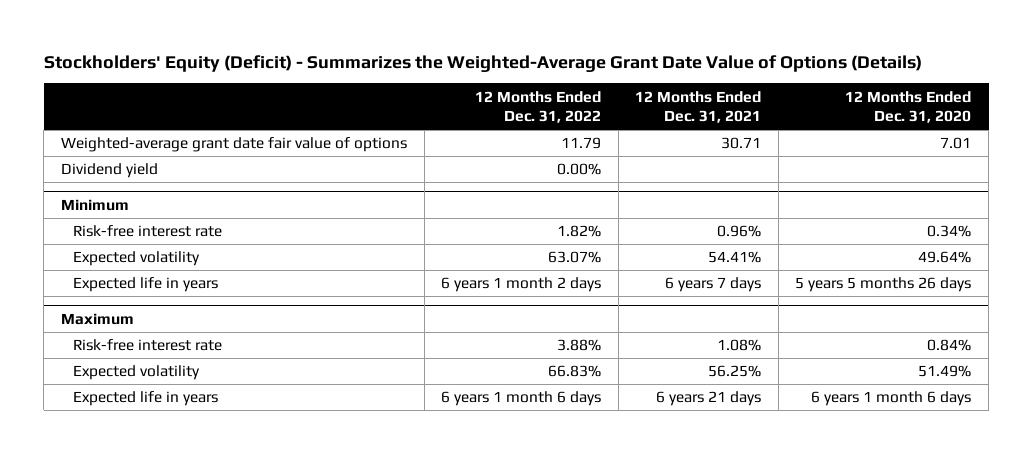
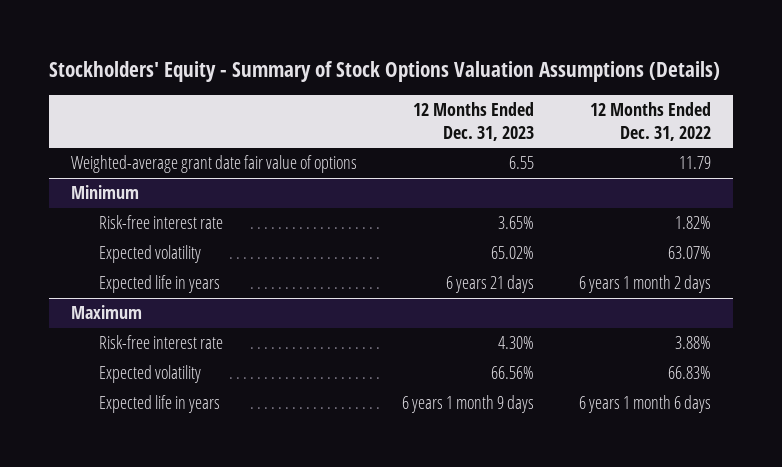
- Stockholders' Equity (Deficit) - Summarizes the Weighted-Average Grant Date Value of Options (Details)
+ Stockholders' Equity - Summary of Stock Options Valuation Assumptions (Details)
- | 12 Months Ended Dec. 31, 2022 | 12 Months Ended Dec. 31, 2021 | 12 Months Ended Dec. 31, 2020
+ | 12 Months Ended Dec. 31, 2023 | 12 Months Ended Dec. 31, 2022
- Dividend yield | 0.00% | |

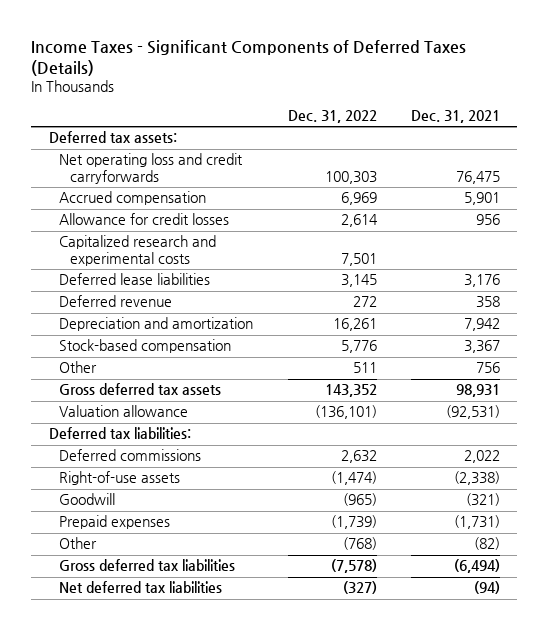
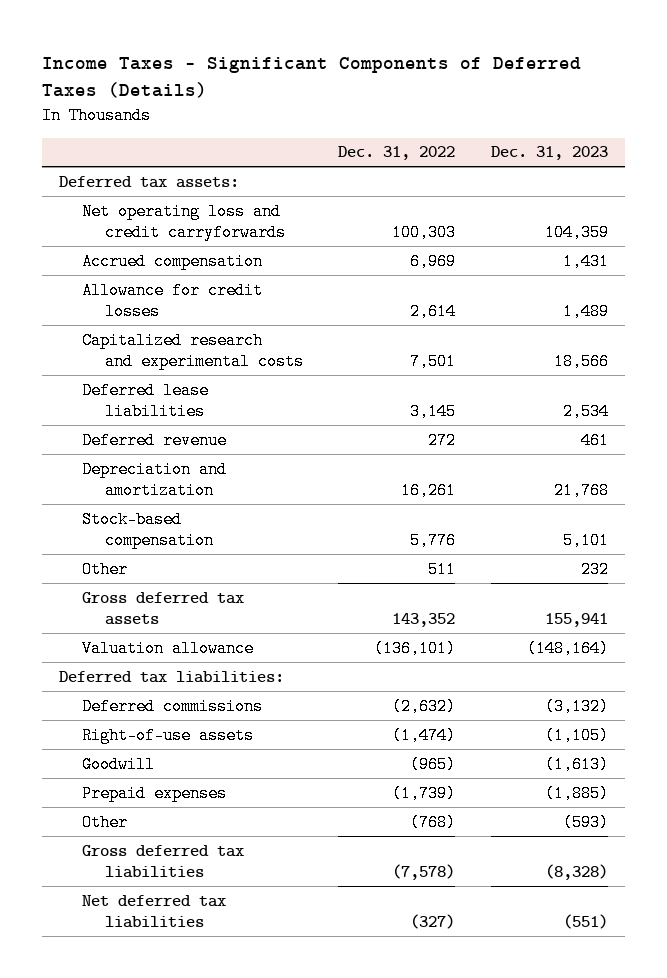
- | Dec. 31, 2022 | Dec. 31, 2021
+ | Dec. 31, 2022 | Dec. 31, 2023
- Deferred commissions | 2,632 | 2,022
+ Deferred commissions | (2,632) | (3,132)

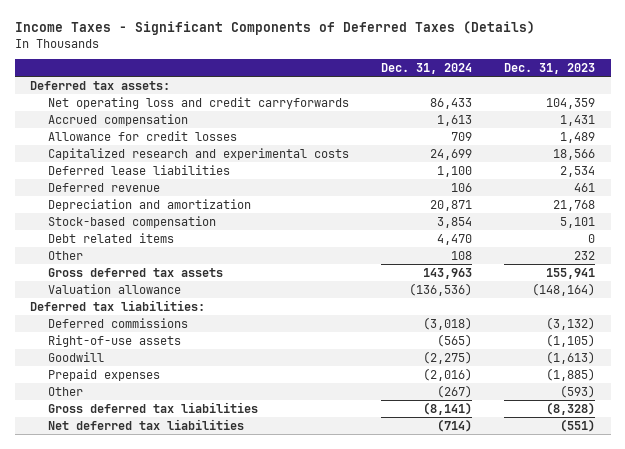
- | Dec. 31, 2022 | Dec. 31, 2023
+ | Dec. 31, 2024 | Dec. 31, 2023
+ Debt related items | 4,470 | 0

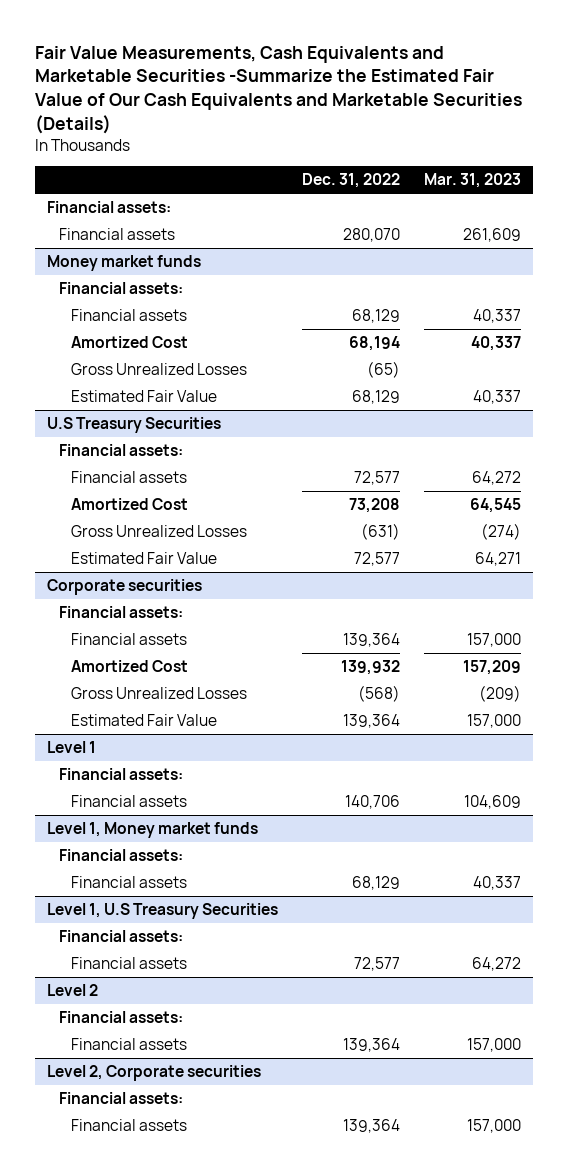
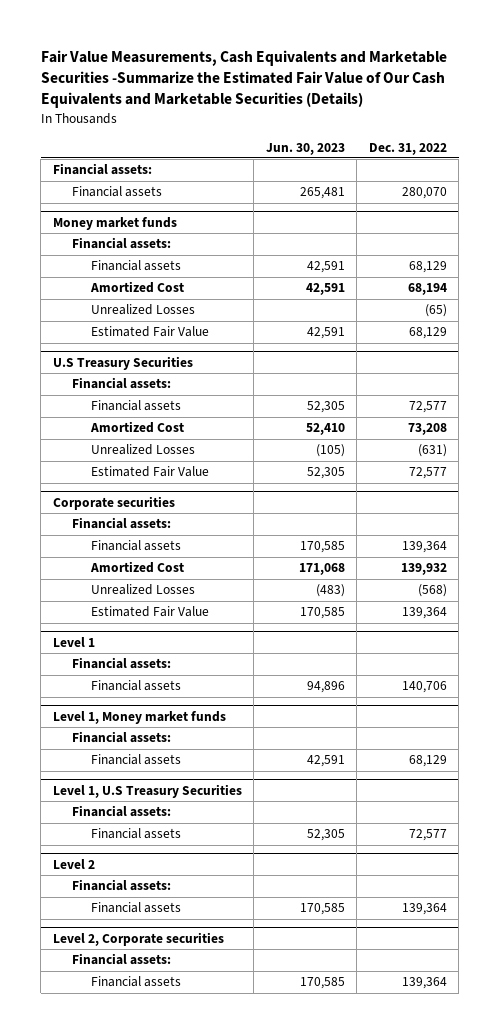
- | Dec. 31, 2022 | Mar. 31, 2023
+ | Jun. 30, 2023 | Dec. 31, 2022
@ Money market funds
- Gross Unrealized Losses | (65) |
+ Unrealized Losses | | (65)
@ U.S Treasury Securities
- Gross Unrealized Losses | (631) | (274)
+ Unrealized Losses | (105) | (631)
@ Corporate securities
- Gross Unrealized Losses | (568) | (209)
+ Unrealized Losses | (483) | (568)

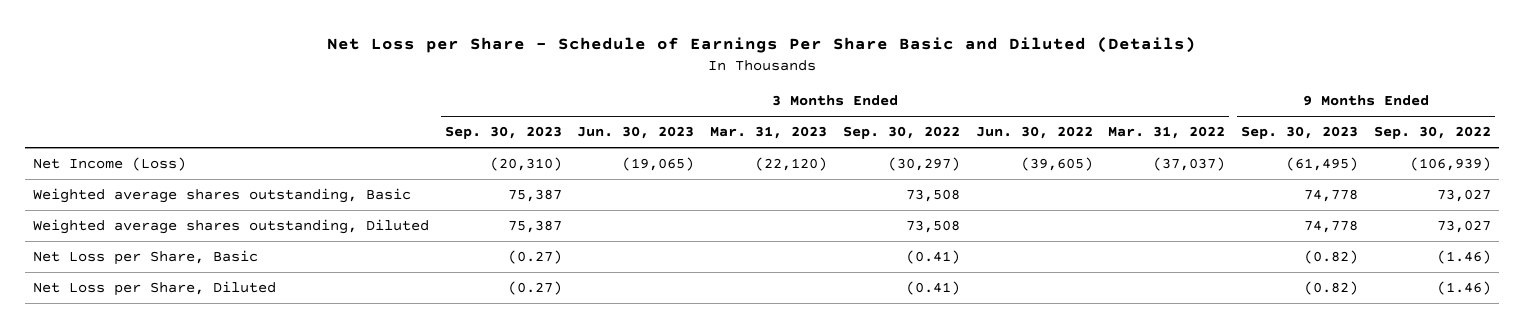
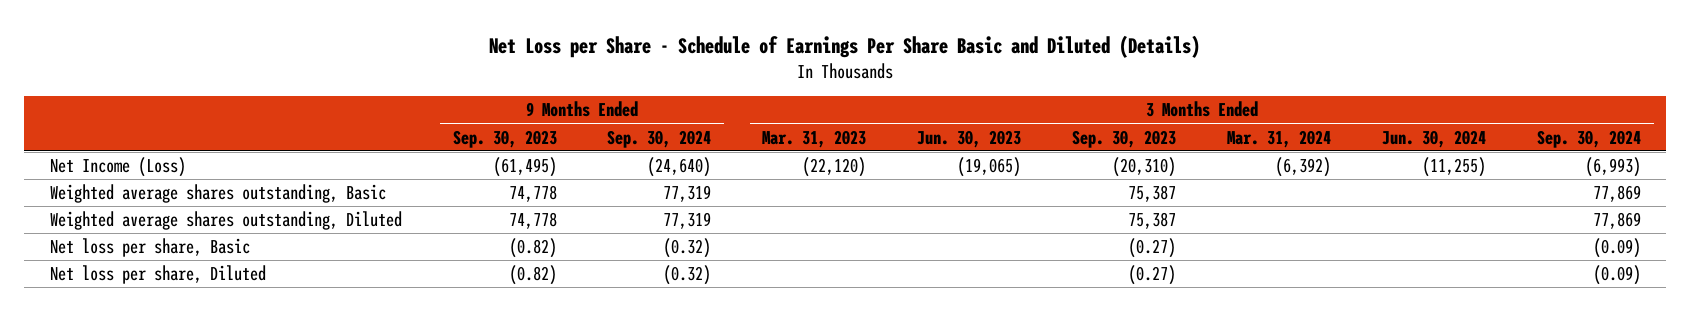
- | 3 Months Ended Sep. 30, 2023 | 3 Months Ended Jun. 30, 2023 | 3 Months Ended Mar. 31, 2023 | 3 Months Ended Sep. 30, 2022 | 3 Months Ended Jun. 30, 2022 | 3 Months Ended Mar. 31, 2022 | 9 Months Ended Sep. 30, 2023 | 9 Months Ended Sep. 30, 2022
+ | 9 Months Ended Sep. 30, 2023 | 9 Months Ended Sep. 30, 2024 | 3 Months Ended Mar. 31, 2023 | 3 Months Ended Jun. 30, 2023 | 3 Months Ended Sep. 30, 2023 | 3 Months Ended Mar. 31, 2024 | 3 Months Ended Jun. 30, 2024 | 3 Months Ended Sep. 30, 2024
- Net Loss per Share, Basic | (0.27) | | | (0.41) | | | (0.82) | (1.46)
- Net Loss per Share, Diluted | (0.27) | | | (0.41) | | | (0.82) | (1.46)
+ Net loss per share, Basic | (0.82) | (0.32) | | | (0.27) | | | (0.09)
+ Net loss per share, Diluted | (0.82) | (0.32) | | | (0.27) | | | (0.09)

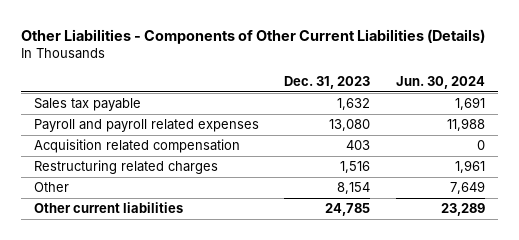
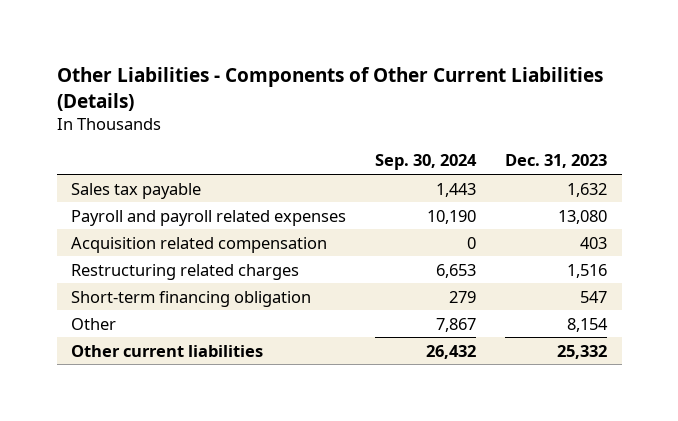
- | Dec. 31, 2023 | Jun. 30, 2024
+ | Sep. 30, 2024 | Dec. 31, 2023
+ Short-term financing obligation | 279 | 547
- Other current liabilities | 24,785 | 23,289
+ Other current liabilities | 26,432 | 25,332

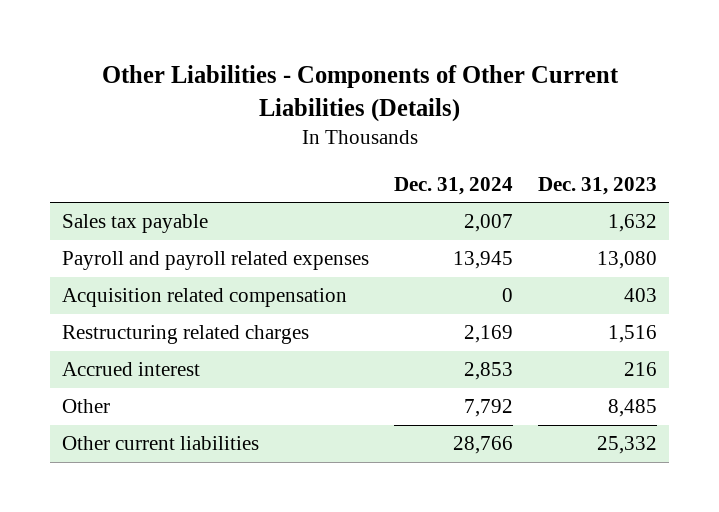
- | Sep. 30, 2024 | Dec. 31, 2023
+ | Dec. 31, 2024 | Dec. 31, 2023
- Short-term financing obligation | 279 | 547
- Other | 7,867 | 8,154
+ Accrued interest | 2,853 | 216
+ Other | 7,792 | 8,485

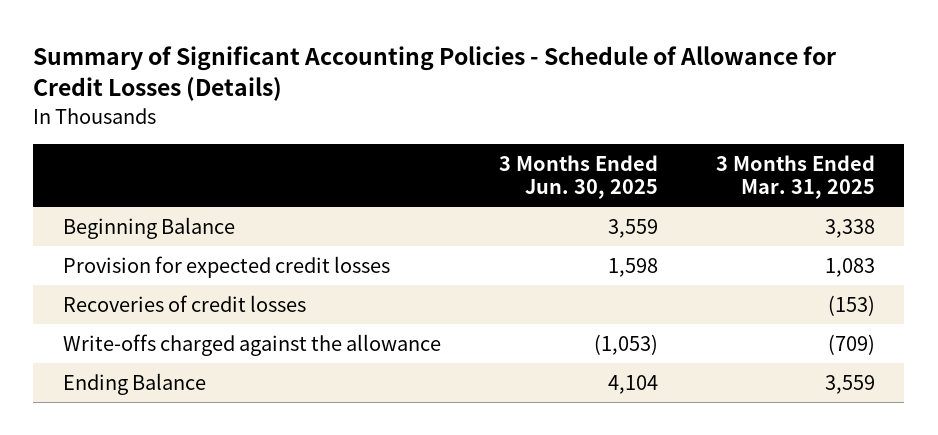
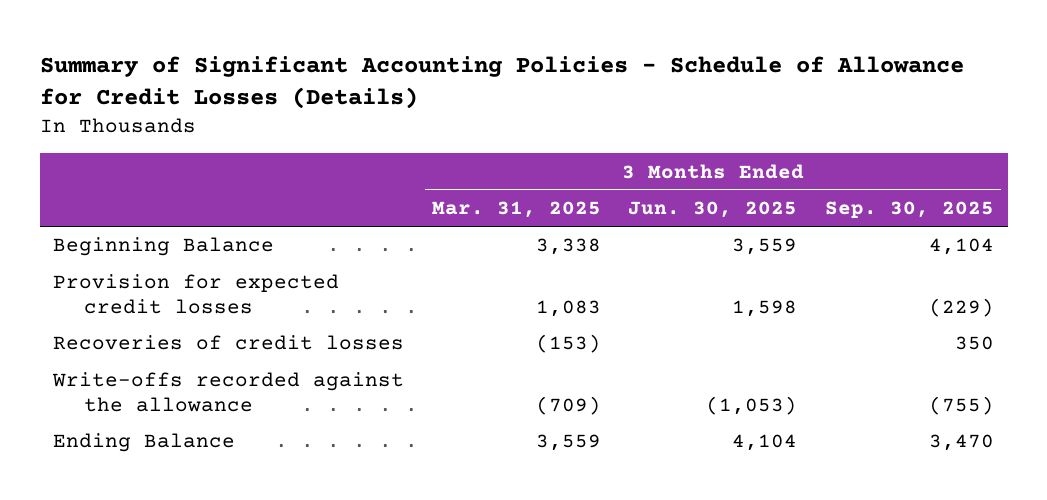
- | 3 Months Ended Jun. 30, 2025 | 3 Months Ended Mar. 31, 2025
+ | 3 Months Ended Mar. 31, 2025 | 3 Months Ended Jun. 30, 2025 | 3 Months Ended Sep. 30, 2025
- Write-offs charged against the allowance | (1,053) | (709)
+ Write-offs recorded against the allowance | (709) | (1,053) | (755)

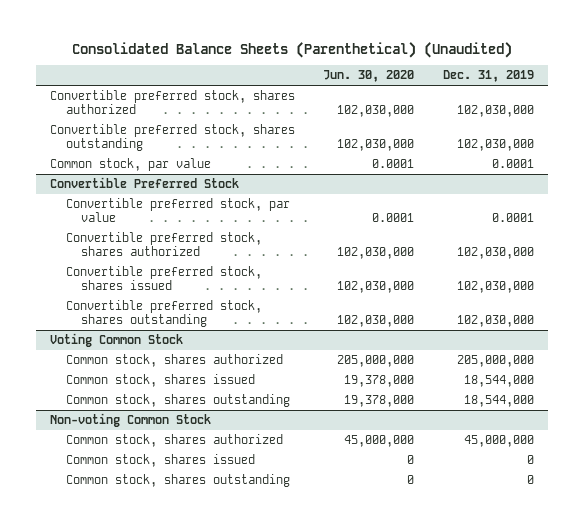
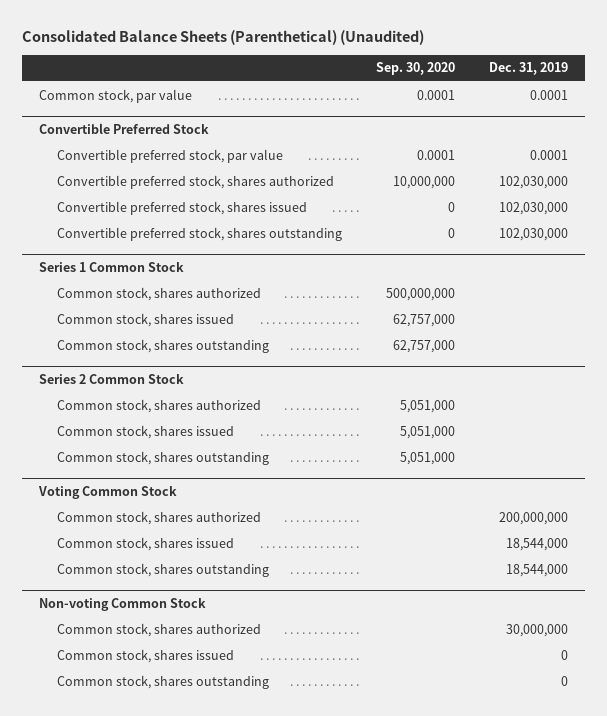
- | Jun. 30, 2020 | Dec. 31, 2019
+ | Sep. 30, 2020 | Dec. 31, 2019
- Convertible preferred stock, shares authorized | 102,030,000 | 102,030,000
- Convertible preferred stock, shares outstanding | 102,030,000 | 102,030,000
+ Series 1 Common Stock
+ Common stock, shares authorized | 500,000,000 |
+ Common stock, shares issued | 62,757,000 |
+ Common stock, shares outstanding | 62,757,000 |
+ Series 2 Common Stock
+ Common stock, shares authorized | 5,051,000 |
+ Common stock, shares issued | 5,051,000 |
+ Common stock, shares outstanding | 5,051,000 |
@ Voting Common Stock
- Common stock, shares authorized | 205,000,000 | 205,000,000
+ Common stock, shares authorized | | 200,000,000
@ Non-voting Common Stock
- Common stock, shares authorized | 45,000,000 | 45,000,000
+ Common stock, shares authorized | | 30,000,000

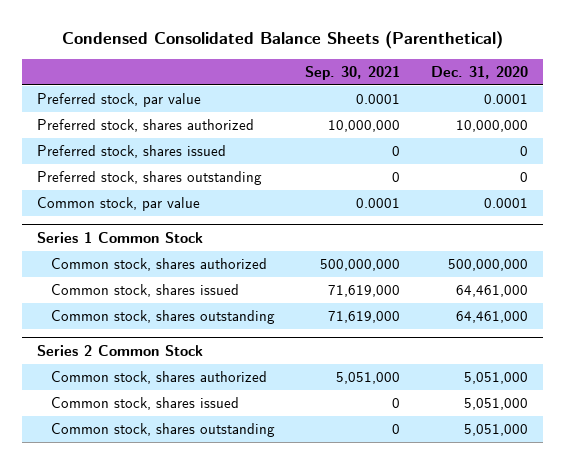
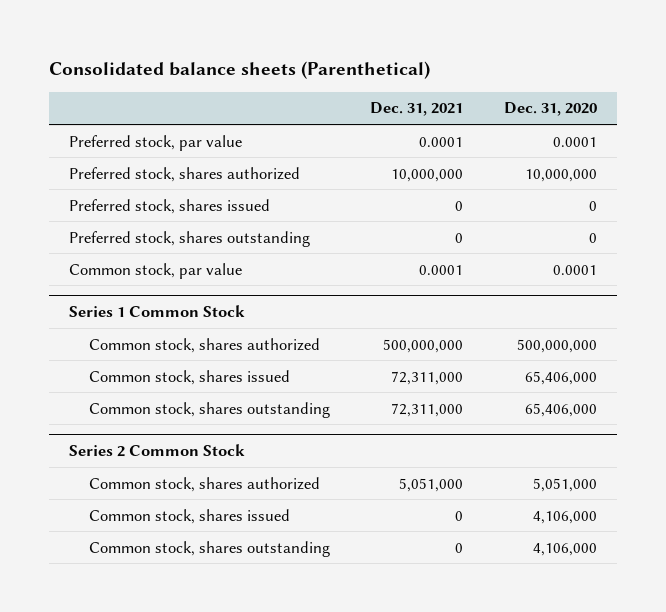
- Condensed Consolidated Balance Sheets (Parenthetical)
+ Consolidated balance sheets (Parenthetical)
- | Sep. 30, 2021 | Dec. 31, 2020
+ | Dec. 31, 2021 | Dec. 31, 2020
@ Series 1 Common Stock
- Common stock, shares issued | 71,619,000 | 64,461,000
- Common stock, shares outstanding | 71,619,000 | 64,461,000
+ Common stock, shares issued | 72,311,000 | 65,406,000
+ Common stock, shares outstanding | 72,311,000 | 65,406,000
@ Series 2 Common Stock
- Common stock, shares issued | 0 | 5,051,000
- Common stock, shares outstanding | 0 | 5,051,000
+ Common stock, shares issued | 0 | 4,106,000
+ Common stock, shares outstanding | 0 | 4,106,000

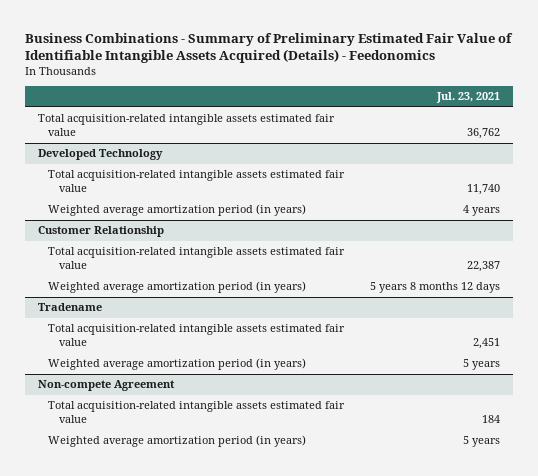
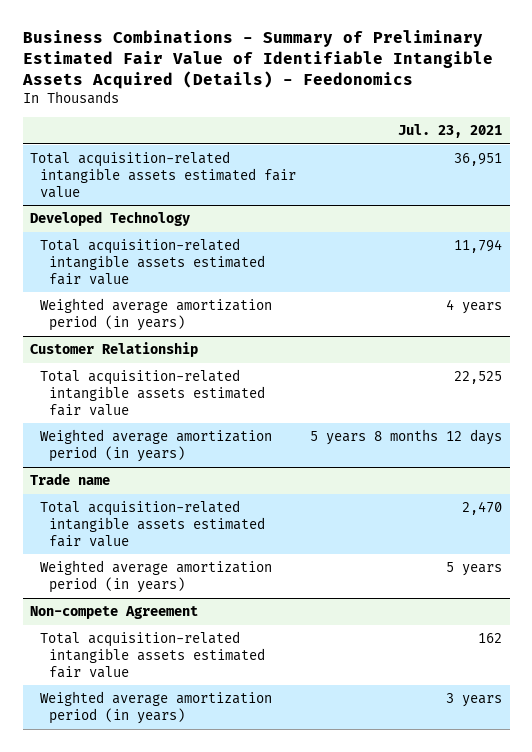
- Total acquisition-related intangible assets estimated fair value | 36,762
+ Total acquisition-related intangible assets estimated fair value | 36,951
@ Developed Technology
- Total acquisition-related intangible assets estimated fair value | 11,740
+ Total acquisition-related intangible assets estimated fair value | 11,794
@ Customer Relationship
- Total acquisition-related intangible assets estimated fair value | 22,387
+ Total acquisition-related intangible assets estimated fair value | 22,525
- Tradename
- Total acquisition-related intangible assets estimated fair value | 2,451
+ Trade name
+ Total acquisition-related intangible assets estimated fair value | 2,470
@ Non-compete Agreement
- Total acquisition-related intangible assets estimated fair value | 184
- Weighted average amortization period (in years) | 5 years
+ Total acquisition-related intangible assets estimated fair value | 162
+ Weighted average amortization period (in years) | 3 years

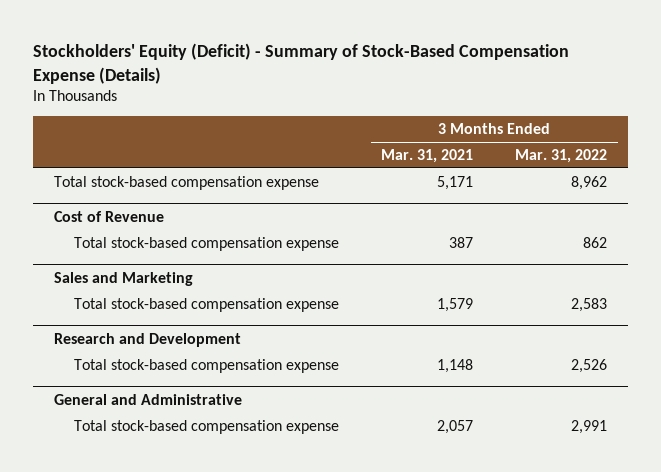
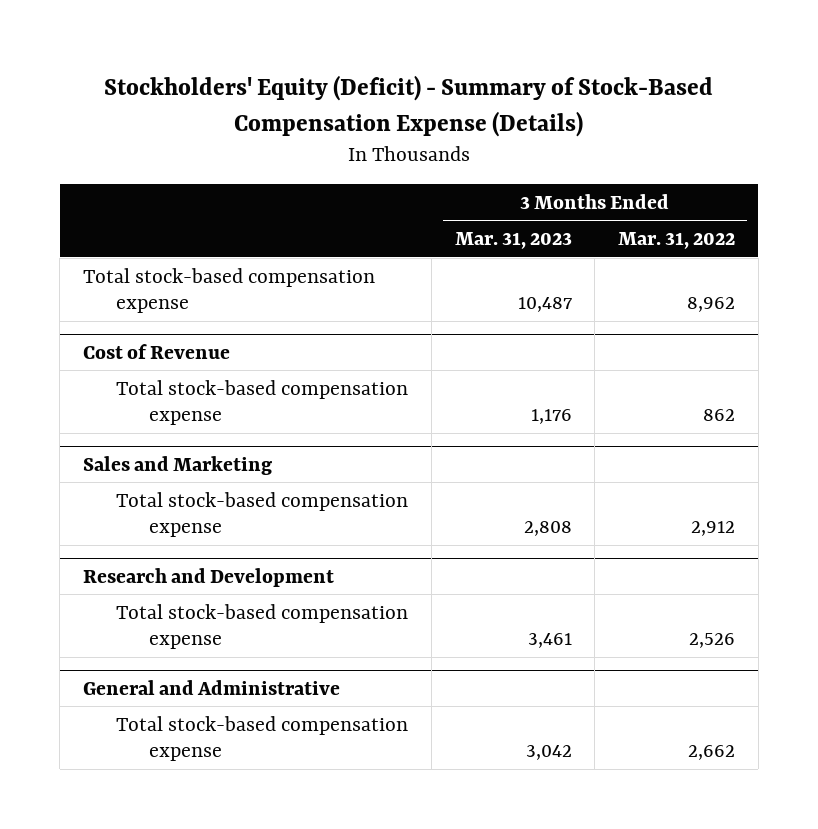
- | 3 Months Ended Mar. 31, 2021 | 3 Months Ended Mar. 31, 2022
+ | 3 Months Ended Mar. 31, 2023 | 3 Months Ended Mar. 31, 2022
@ Sales and Marketing
- Total stock-based compensation expense | 1,579 | 2,583
+ Total stock-based compensation expense | 2,808 | 2,912
@ General and Administrative
- Total stock-based compensation expense | 2,057 | 2,991
+ Total stock-based compensation expense | 3,042 | 2,662

